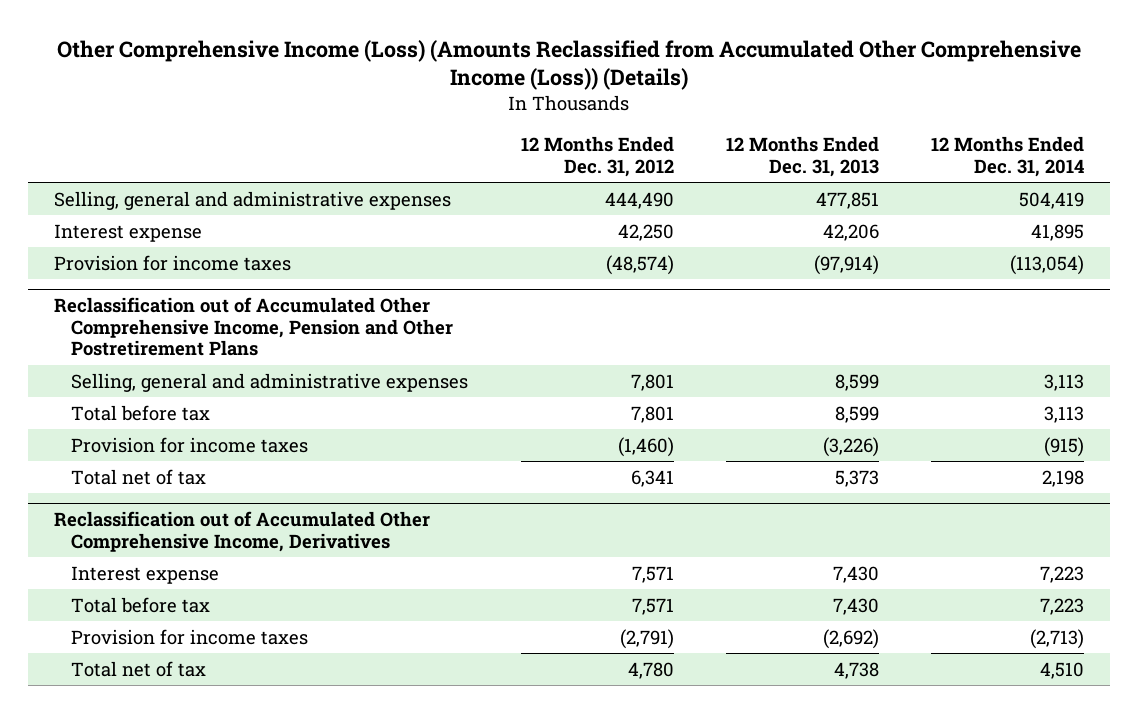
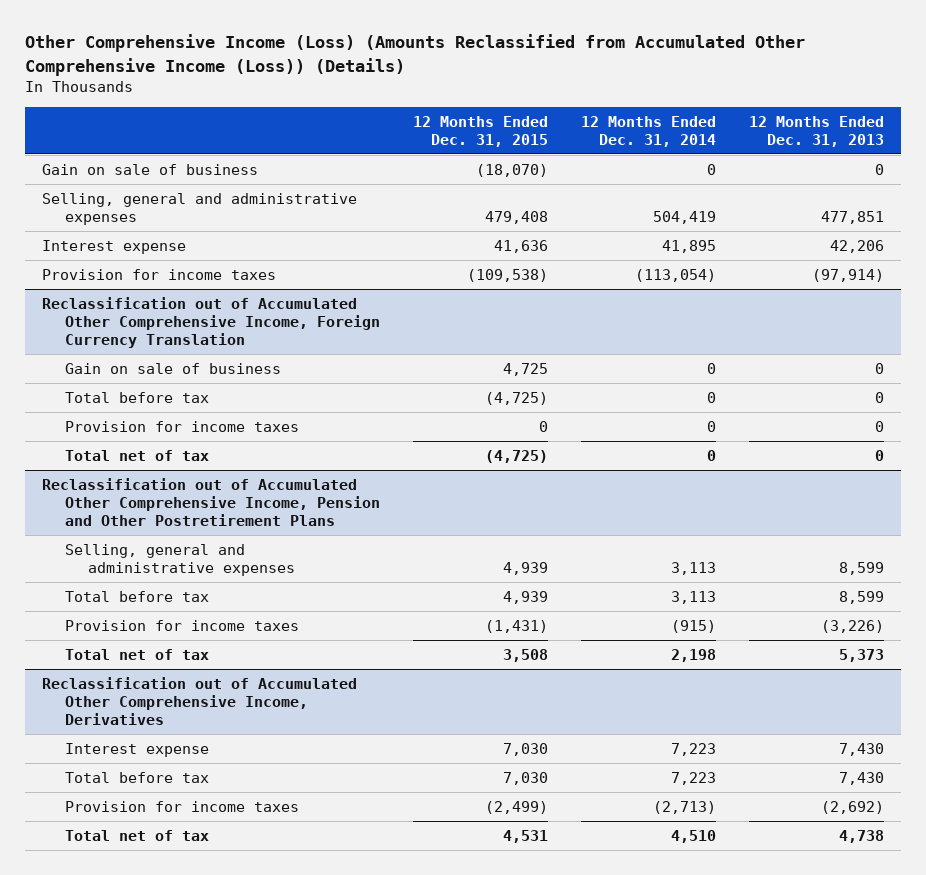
- | 12 Months Ended Dec. 31, 2012 | 12 Months Ended Dec. 31, 2013 | 12 Months Ended Dec. 31, 2014
+ | 12 Months Ended Dec. 31, 2015 | 12 Months Ended Dec. 31, 2014 | 12 Months Ended Dec. 31, 2013
+ Gain on sale of business | (18,070) | 0 | 0
+ Reclassification out of Accumulated Other Comprehensive Income, Foreign Currency Translation
+ Gain on sale of business | 4,725 | 0 | 0
+ Total before tax | (4,725) | 0 | 0
+ Provision for income taxes | 0 | 0 | 0
+ Total net of tax | (4,725) | 0 | 0

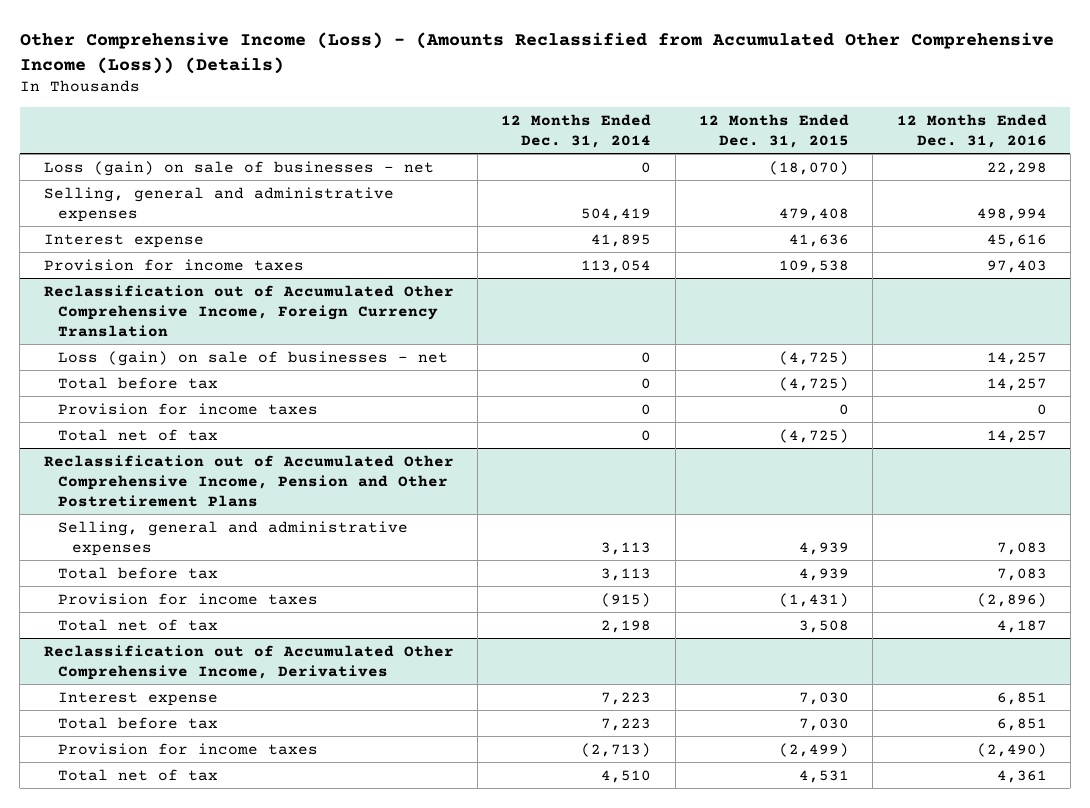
- Other Comprehensive Income (Loss) (Amounts Reclassified from Accumulated Other Comprehensive Income (Loss)) (Details)
+ Other Comprehensive Income (Loss) - (Amounts Reclassified from Accumulated Other Comprehensive Income (Loss)) (Details)
- | 12 Months Ended Dec. 31, 2015 | 12 Months Ended Dec. 31, 2014 | 12 Months Ended Dec. 31, 2013
+ | 12 Months Ended Dec. 31, 2014 | 12 Months Ended Dec. 31, 2015 | 12 Months Ended Dec. 31, 2016
- Gain on sale of business | (18,070) | 0 | 0
+ Loss (gain) on sale of businesses - net | 0 | (18,070) | 22,298
- Provision for income taxes | (109,538) | (113,054) | (97,914)
+ Provision for income taxes | 113,054 | 109,538 | 97,403
@ Reclassification out of Accumulated Other Comprehensive Income, Foreign Currency Translation
- Gain on sale of business | 4,725 | 0 | 0
+ Loss (gain) on sale of businesses - net | 0 | (4,725) | 14,257

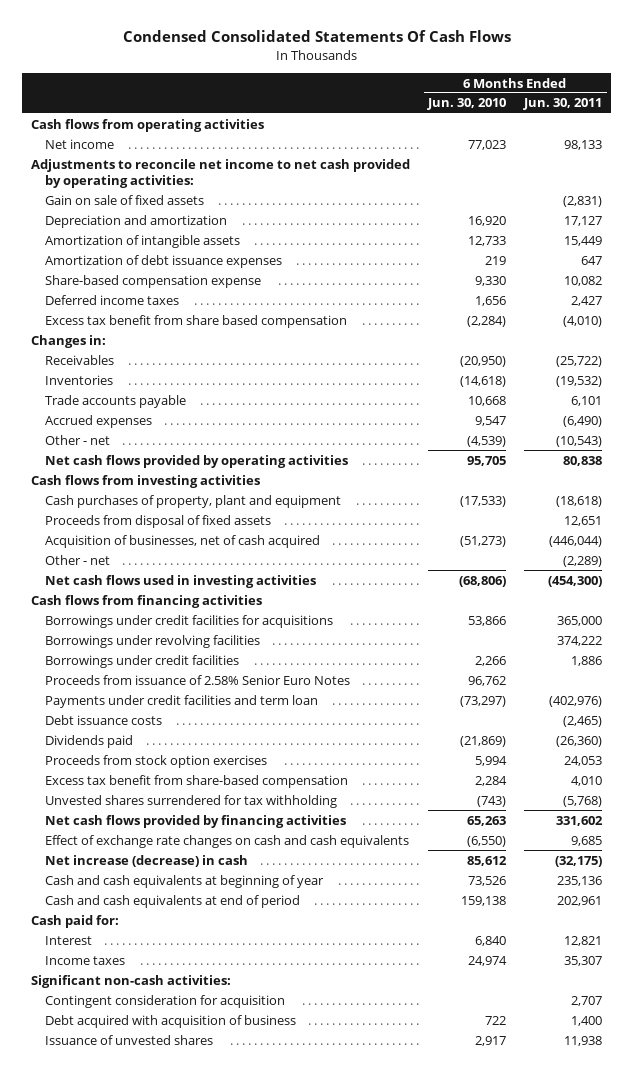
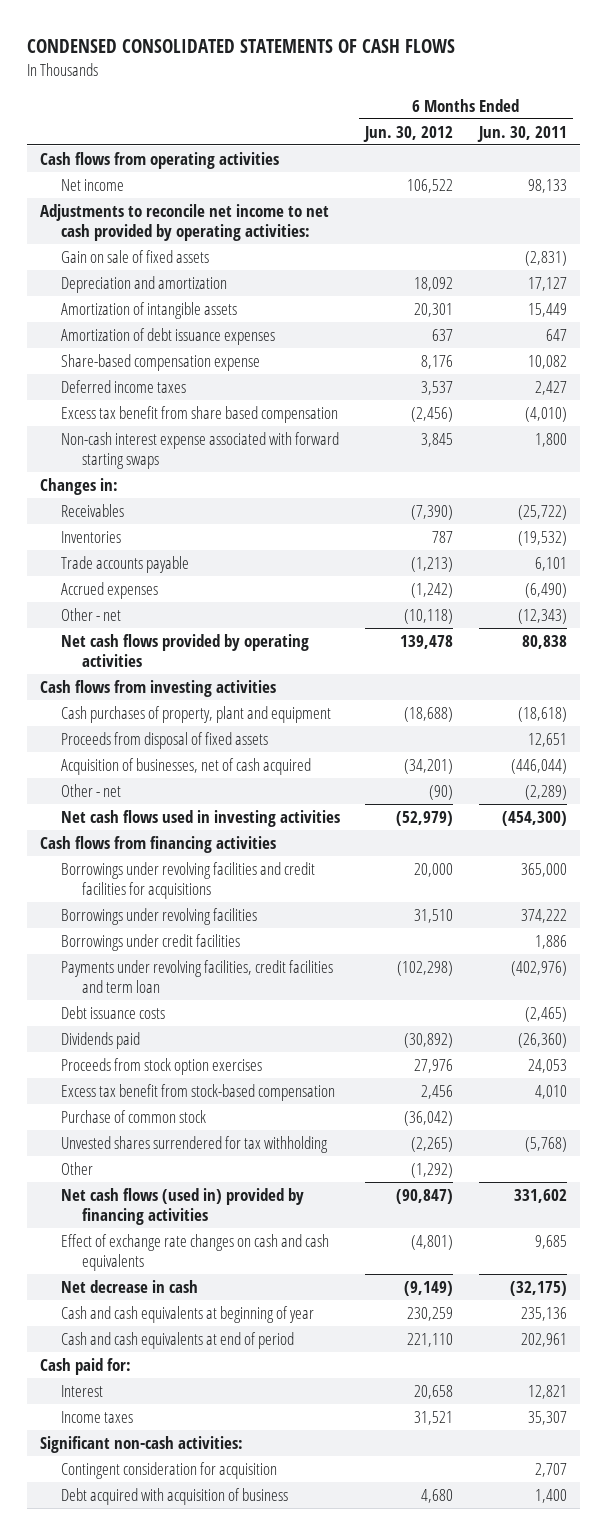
- Condensed Consolidated Statements Of Cash Flows
+ CONDENSED CONSOLIDATED STATEMENTS OF CASH FLOWS
- | 6 Months Ended Jun. 30, 2010 | 6 Months Ended Jun. 30, 2011
+ | 6 Months Ended Jun. 30, 2012 | 6 Months Ended Jun. 30, 2011
+ Non-cash interest expense associated with forward starting swaps | 3,845 | 1,800
- Other - net | (4,539) | (10,543)
+ Other - net | (10,118) | (12,343)
- Borrowings under credit facilities for acquisitions | 53,866 | 365,000
+ Borrowings under revolving facilities and credit facilities for acquisitions | 20,000 | 365,000
- Proceeds from issuance of 2.58% Senior Euro Notes | 96,762 |
- Payments under credit facilities and term loan | (73,297) | (402,976)
+ Payments under revolving facilities, credit facilities and term loan | (102,298) | (402,976)
- Excess tax benefit from share-based compensation | 2,284 | 4,010
+ Excess tax benefit from stock-based compensation | 2,456 | 4,010
+ Purchase of common stock | (36,042) |
- Net cash flows provided by financing activities | 65,263 | 331,602
+ Other | (1,292) |
+ Net cash flows (used in) provided by financing activities | (90,847) | 331,602
- Net increase (decrease) in cash | 85,612 | (32,175)
+ Net decrease in cash | (9,149) | (32,175)
- Issuance of unvested shares | 2,917 | 11,938

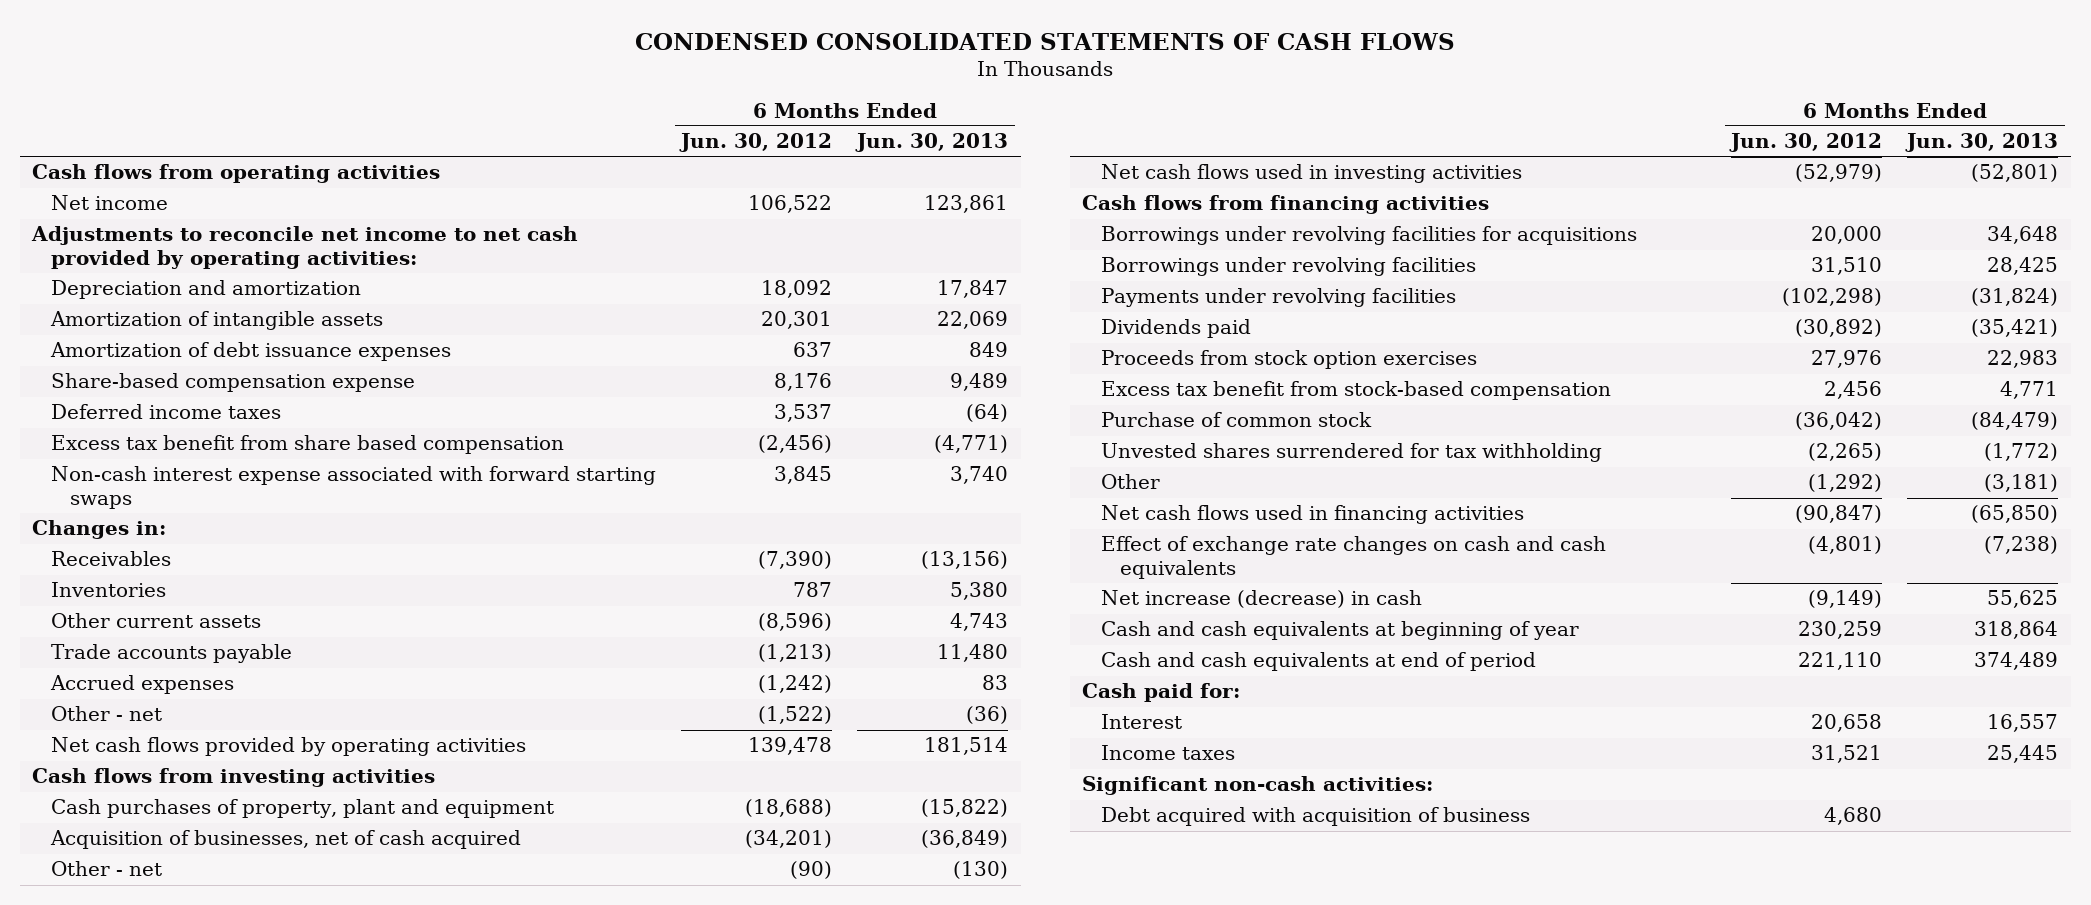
- | 6 Months Ended Jun. 30, 2012 | 6 Months Ended Jun. 30, 2011
+ | 6 Months Ended Jun. 30, 2012 | 6 Months Ended Jun. 30, 2013
- Gain on sale of fixed assets | | (2,831)
+ Other current assets | (8,596) | 4,743
- Other - net | (10,118) | (12,343)
+ Other - net | (1,522) | (36)
- Proceeds from disposal of fixed assets | | 12,651
- Borrowings under revolving facilities and credit facilities for acquisitions | 20,000 | 365,000
+ Borrowings under revolving facilities for acquisitions | 20,000 | 34,648
- Borrowings under credit facilities | | 1,886
- Payments under revolving facilities, credit facilities and term loan | (102,298) | (402,976)
- Debt issuance costs | | (2,465)
+ Payments under revolving facilities | (102,298) | (31,824)
- Net cash flows (used in) provided by financing activities | (90,847) | 331,602
+ Net cash flows used in financing activities | (90,847) | (65,850)
- Net decrease in cash | (9,149) | (32,175)
+ Net increase (decrease) in cash | (9,149) | 55,625
- Contingent consideration for acquisition | | 2,707

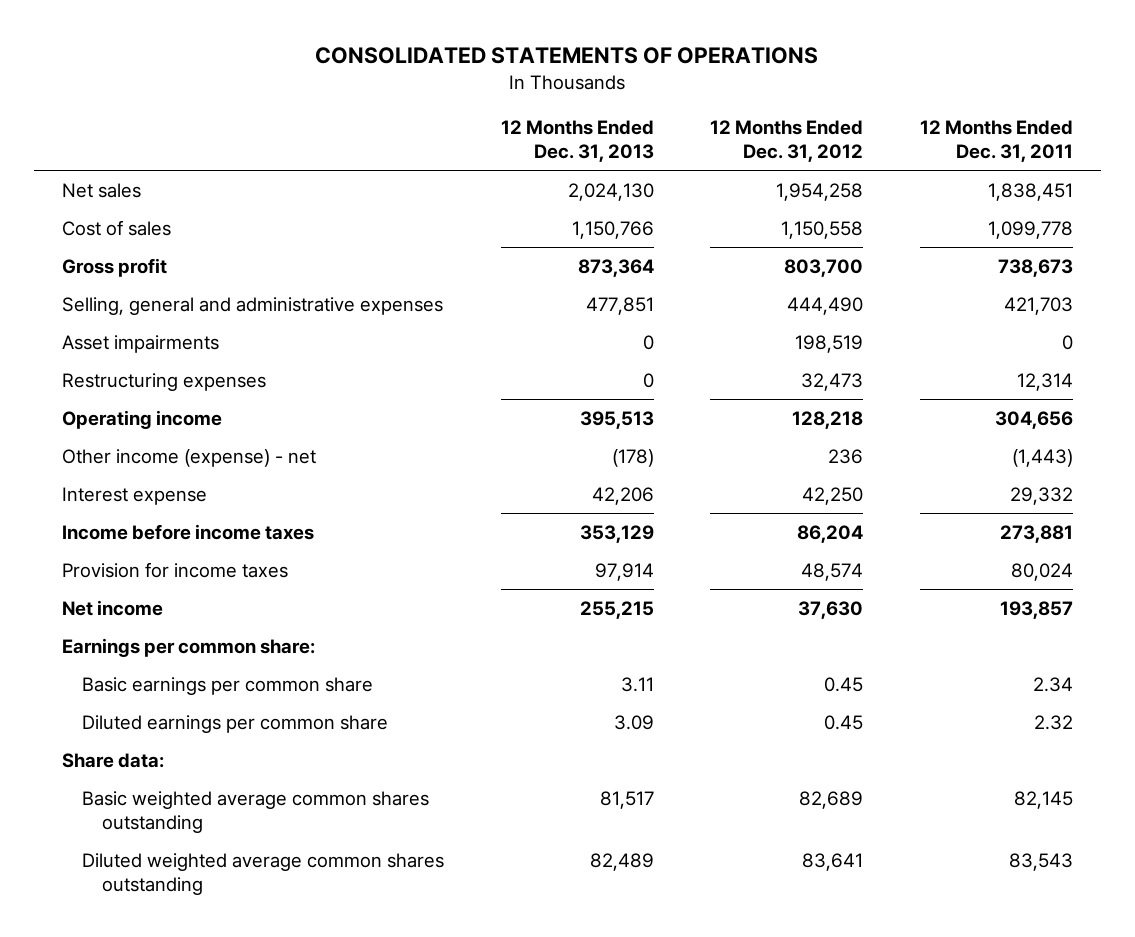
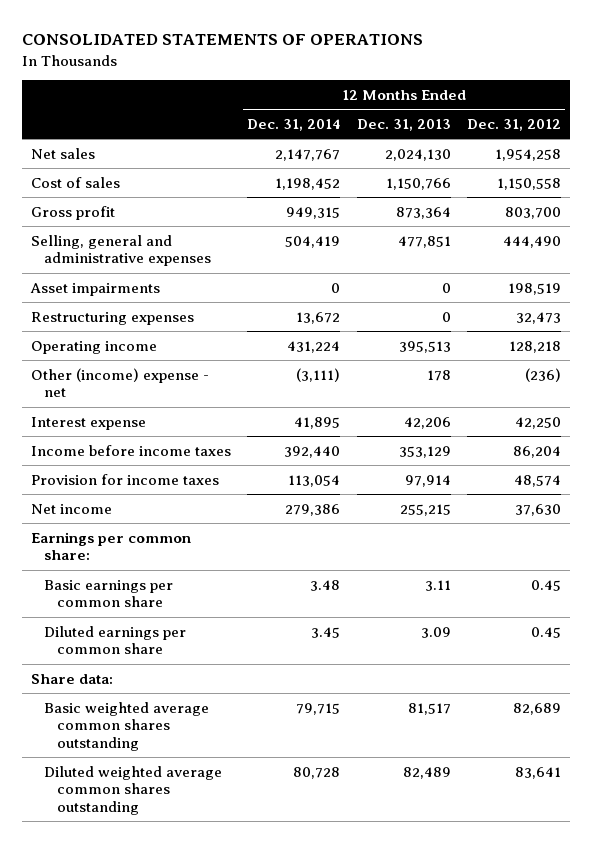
- | 12 Months Ended Dec. 31, 2013 | 12 Months Ended Dec. 31, 2012 | 12 Months Ended Dec. 31, 2011
+ | 12 Months Ended Dec. 31, 2014 | 12 Months Ended Dec. 31, 2013 | 12 Months Ended Dec. 31, 2012
- Other income (expense) - net | (178) | 236 | (1,443)
+ Other (income) expense - net | (3,111) | 178 | (236)

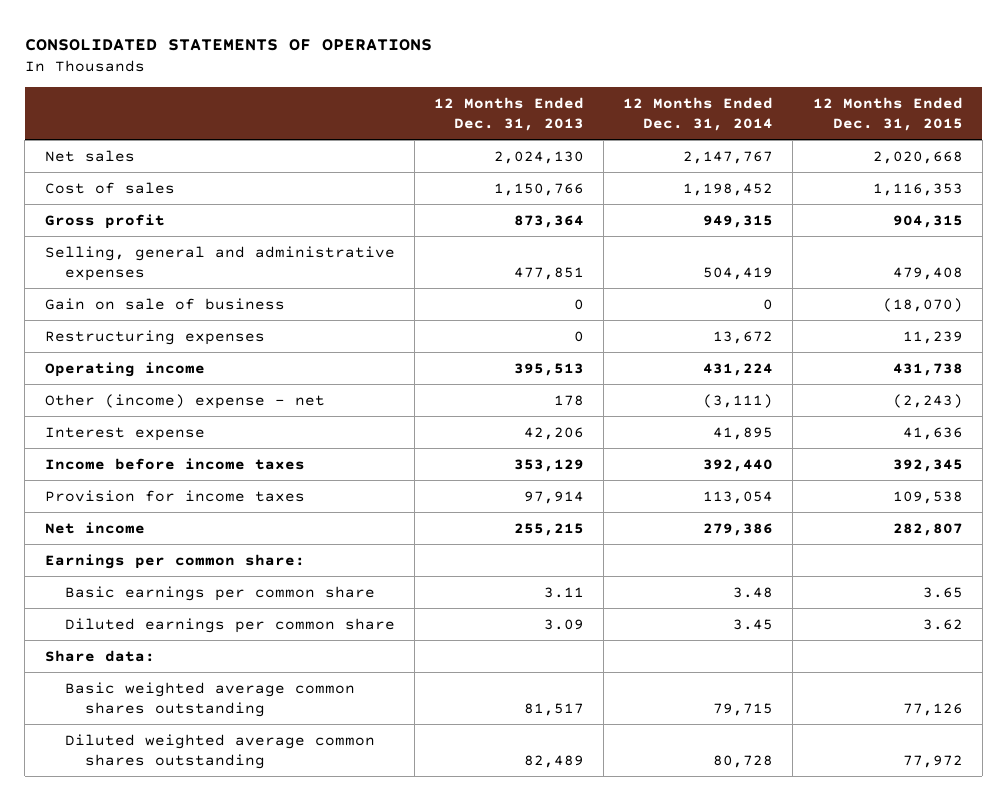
- | 12 Months Ended Dec. 31, 2014 | 12 Months Ended Dec. 31, 2013 | 12 Months Ended Dec. 31, 2012
+ | 12 Months Ended Dec. 31, 2013 | 12 Months Ended Dec. 31, 2014 | 12 Months Ended Dec. 31, 2015
- Asset impairments | 0 | 0 | 198,519
+ Gain on sale of business | 0 | 0 | (18,070)

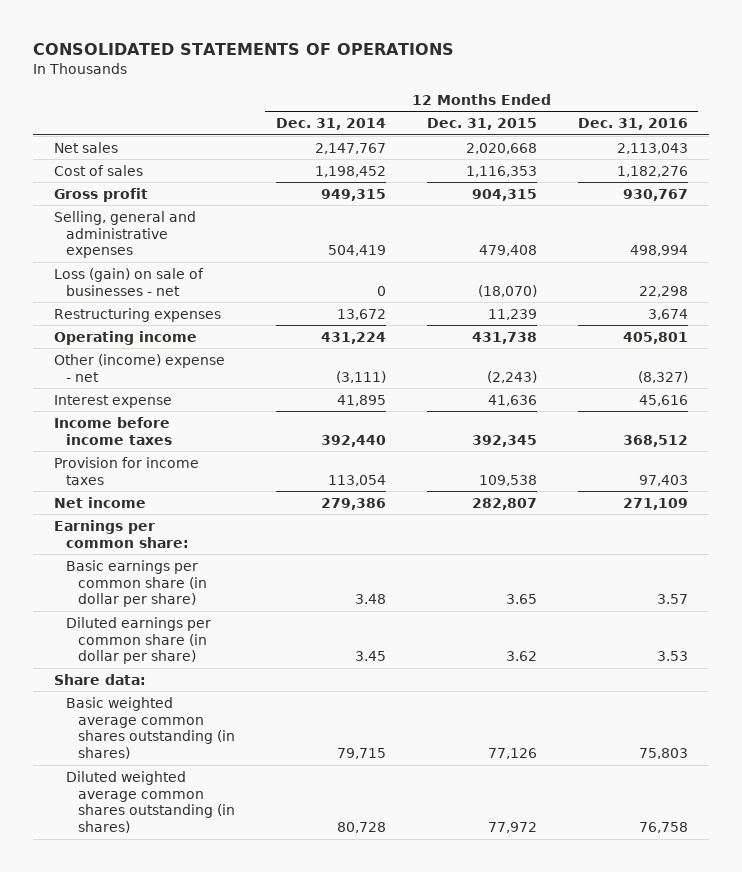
- | 12 Months Ended Dec. 31, 2013 | 12 Months Ended Dec. 31, 2014 | 12 Months Ended Dec. 31, 2015
+ | 12 Months Ended Dec. 31, 2014 | 12 Months Ended Dec. 31, 2015 | 12 Months Ended Dec. 31, 2016
- Gain on sale of business | 0 | 0 | (18,070)
+ Loss (gain) on sale of businesses - net | 0 | (18,070) | 22,298
- Basic earnings per common share | 3.11 | 3.48 | 3.65
- Diluted earnings per common share | 3.09 | 3.45 | 3.62
+ Basic earnings per common share (in dollar per share) | 3.48 | 3.65 | 3.57
+ Diluted earnings per common share (in dollar per share) | 3.45 | 3.62 | 3.53
- Basic weighted average common shares outstanding | 81,517 | 79,715 | 77,126
- Diluted weighted average common shares outstanding | 82,489 | 80,728 | 77,972
+ Basic weighted average common shares outstanding (in shares) | 79,715 | 77,126 | 75,803
+ Diluted weighted average common shares outstanding (in shares) | 80,728 | 77,972 | 76,758

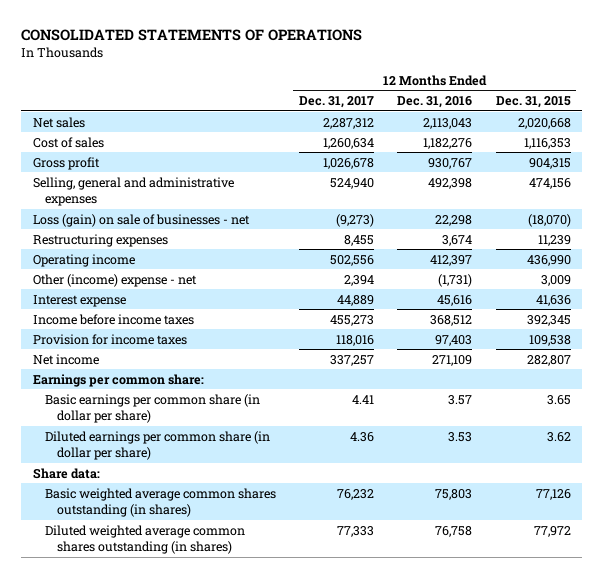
- | 12 Months Ended Dec. 31, 2014 | 12 Months Ended Dec. 31, 2015 | 12 Months Ended Dec. 31, 2016
+ | 12 Months Ended Dec. 31, 2017 | 12 Months Ended Dec. 31, 2016 | 12 Months Ended Dec. 31, 2015
- Selling, general and administrative expenses | 504,419 | 479,408 | 498,994
+ Selling, general and administrative expenses | 524,940 | 492,398 | 474,156
- Operating income | 431,224 | 431,738 | 405,801
- Other (income) expense - net | (3,111) | (2,243) | (8,327)
+ Operating income | 502,556 | 412,397 | 436,990
+ Other (income) expense - net | 2,394 | (1,731) | 3,009

